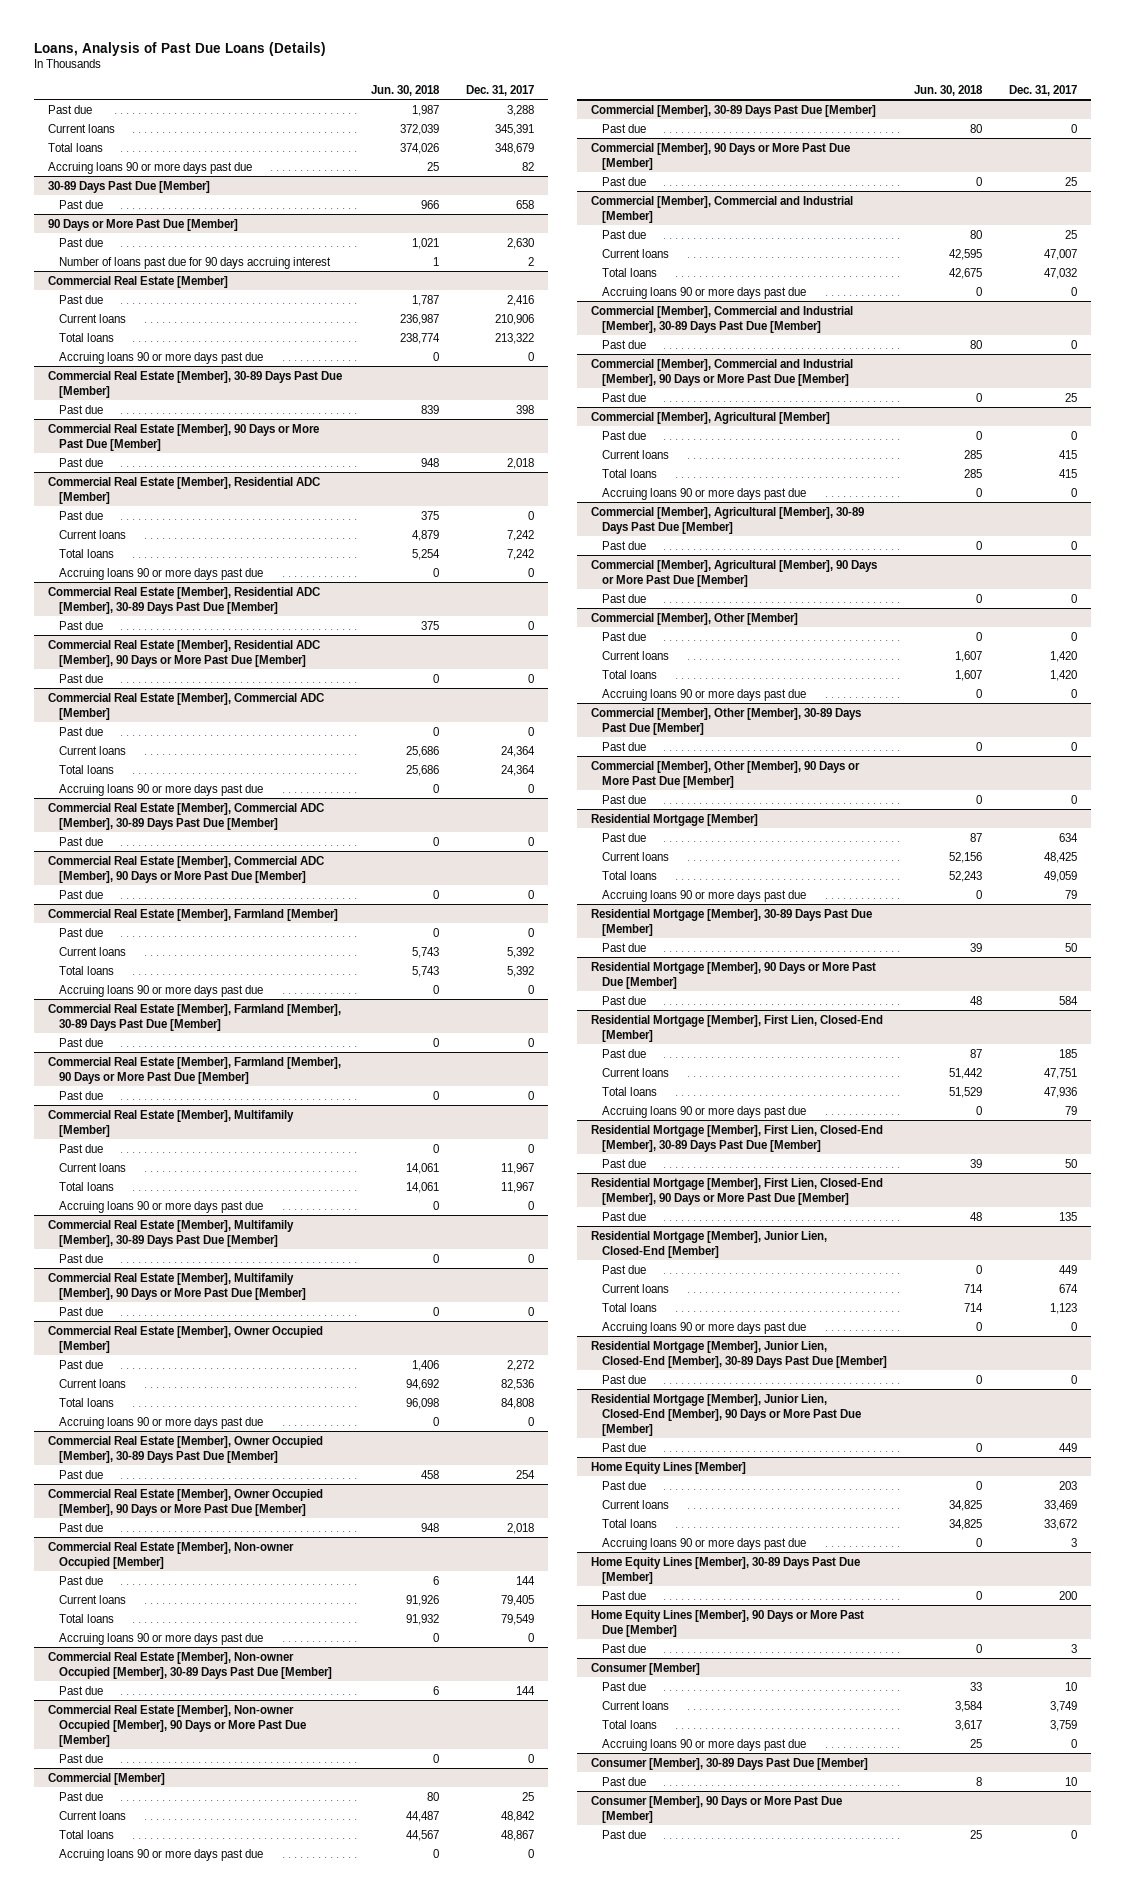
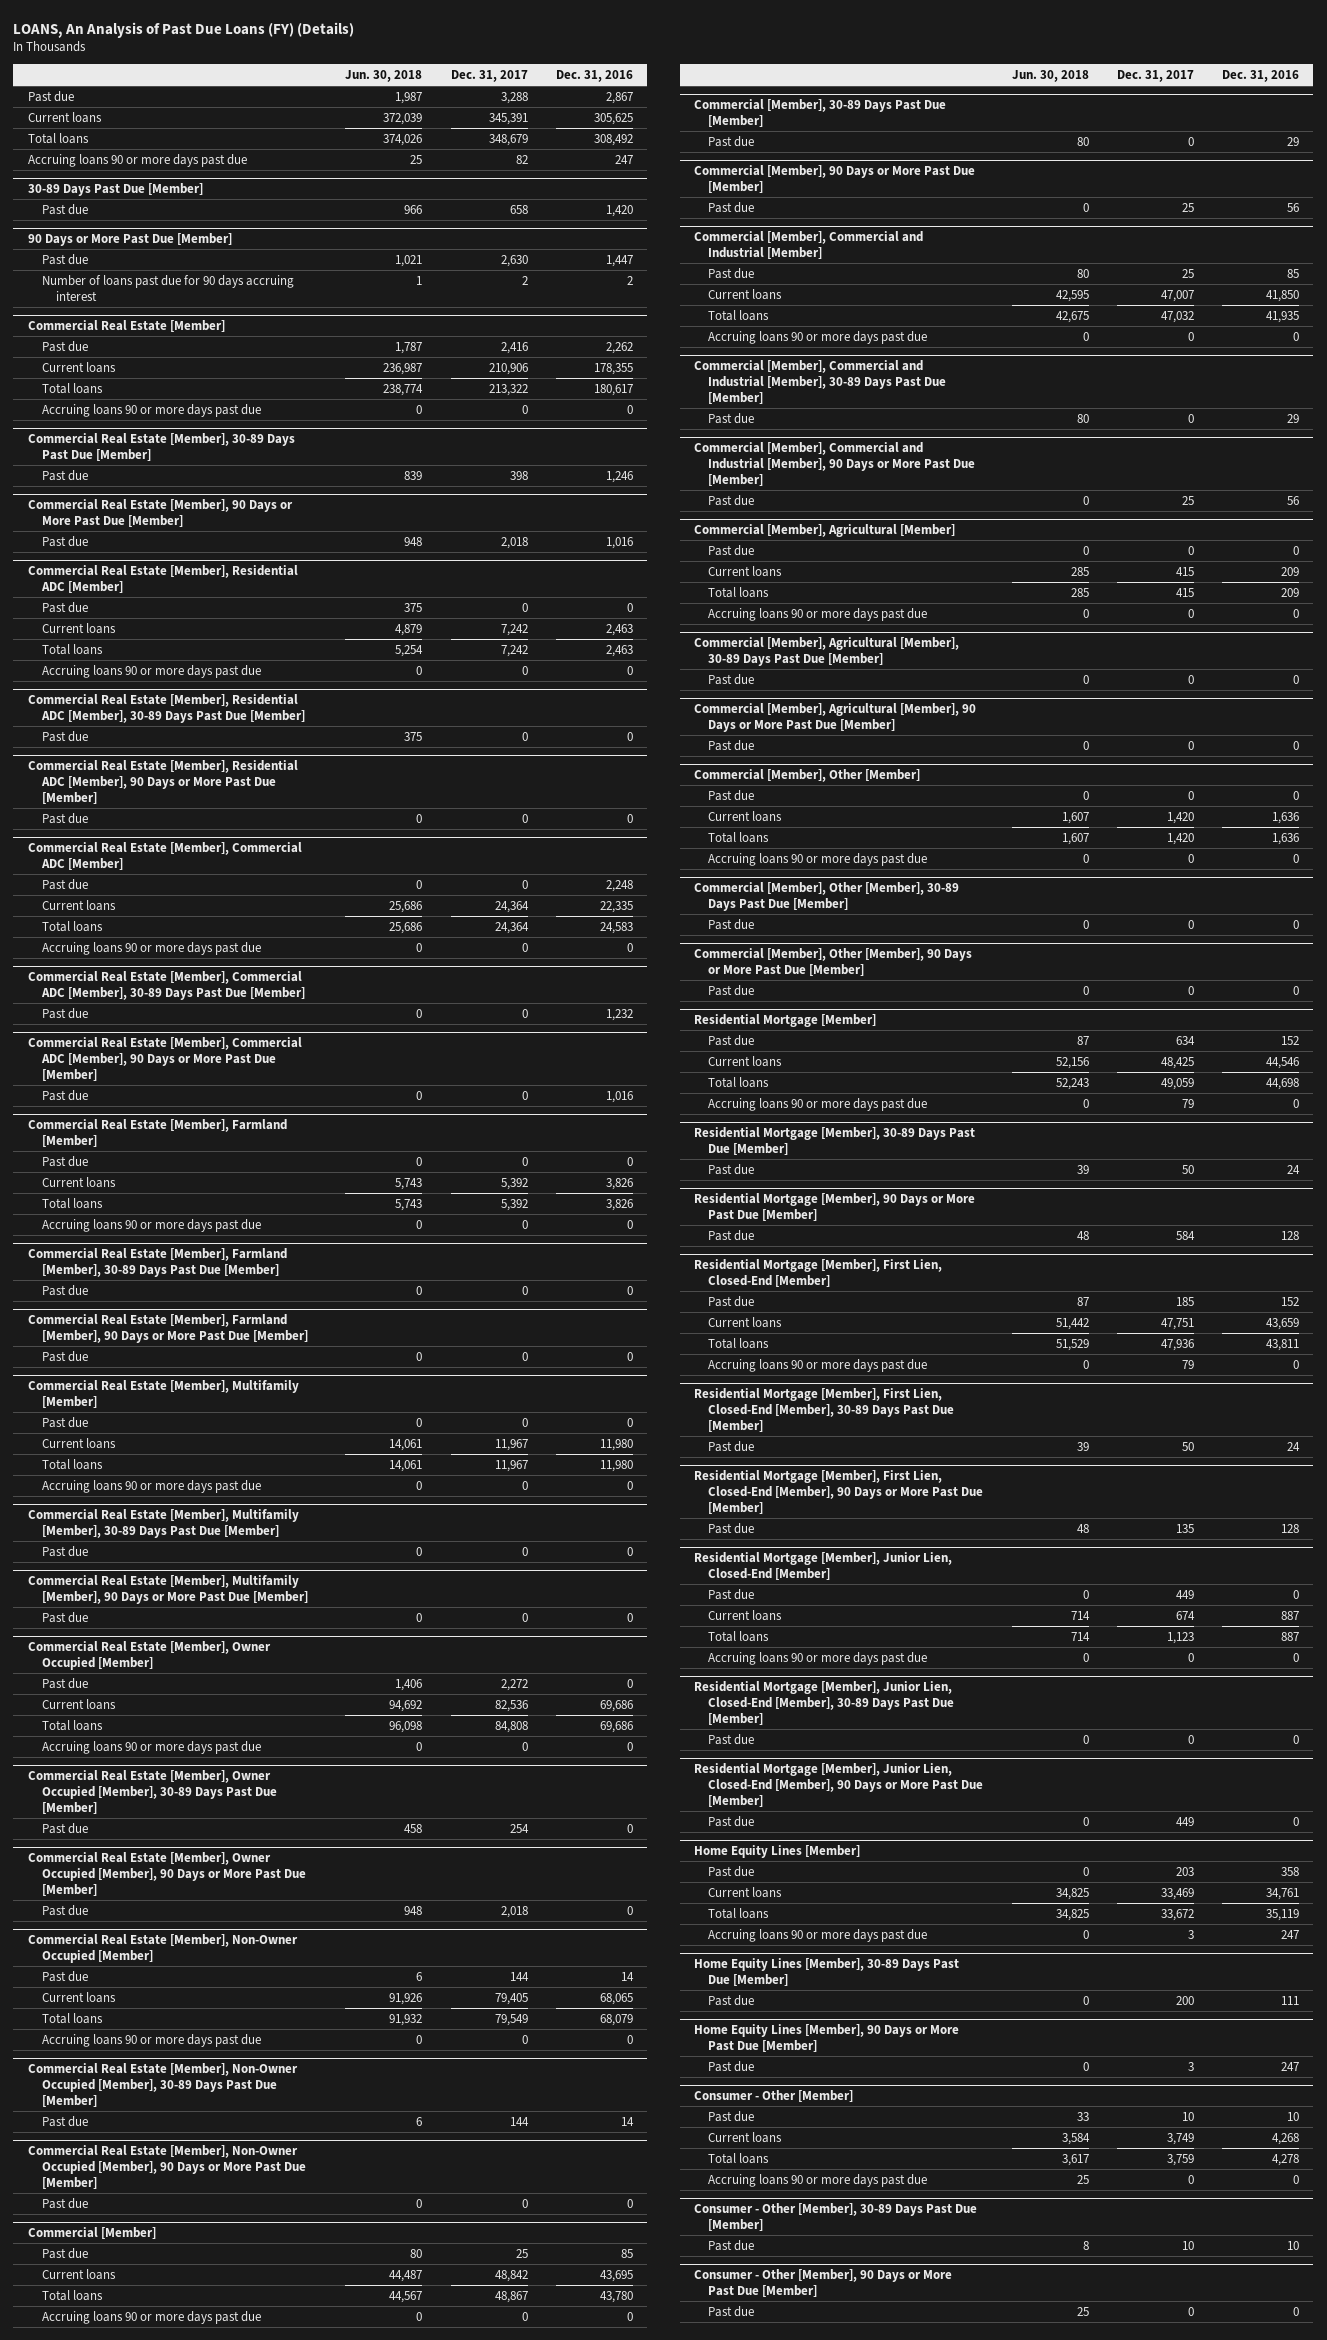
- Loans, Analysis of Past Due Loans (Details)
+ LOANS, An Analysis of Past Due Loans (FY) (Details)
- | Jun. 30, 2018 | Dec. 31, 2017
+ | Jun. 30, 2018 | Dec. 31, 2017 | Dec. 31, 2016
- Commercial Real Estate [Member], Non-owner Occupied [Member]
+ Commercial Real Estate [Member], Non-Owner Occupied [Member]
- Commercial Real Estate [Member], Non-owner Occupied [Member], 30-89 Days Past Due [Member]
+ Commercial Real Estate [Member], Non-Owner Occupied [Member], 30-89 Days Past Due [Member]
- Commercial Real Estate [Member], Non-owner Occupied [Member], 90 Days or More Past Due [Member]
+ Commercial Real Estate [Member], Non-Owner Occupied [Member], 90 Days or More Past Due [Member]
- Consumer [Member]
+ Consumer - Other [Member]
- Consumer [Member], 30-89 Days Past Due [Member]
+ Consumer - Other [Member], 30-89 Days Past Due [Member]
- Consumer [Member], 90 Days or More Past Due [Member]
+ Consumer - Other [Member], 90 Days or More Past Due [Member]

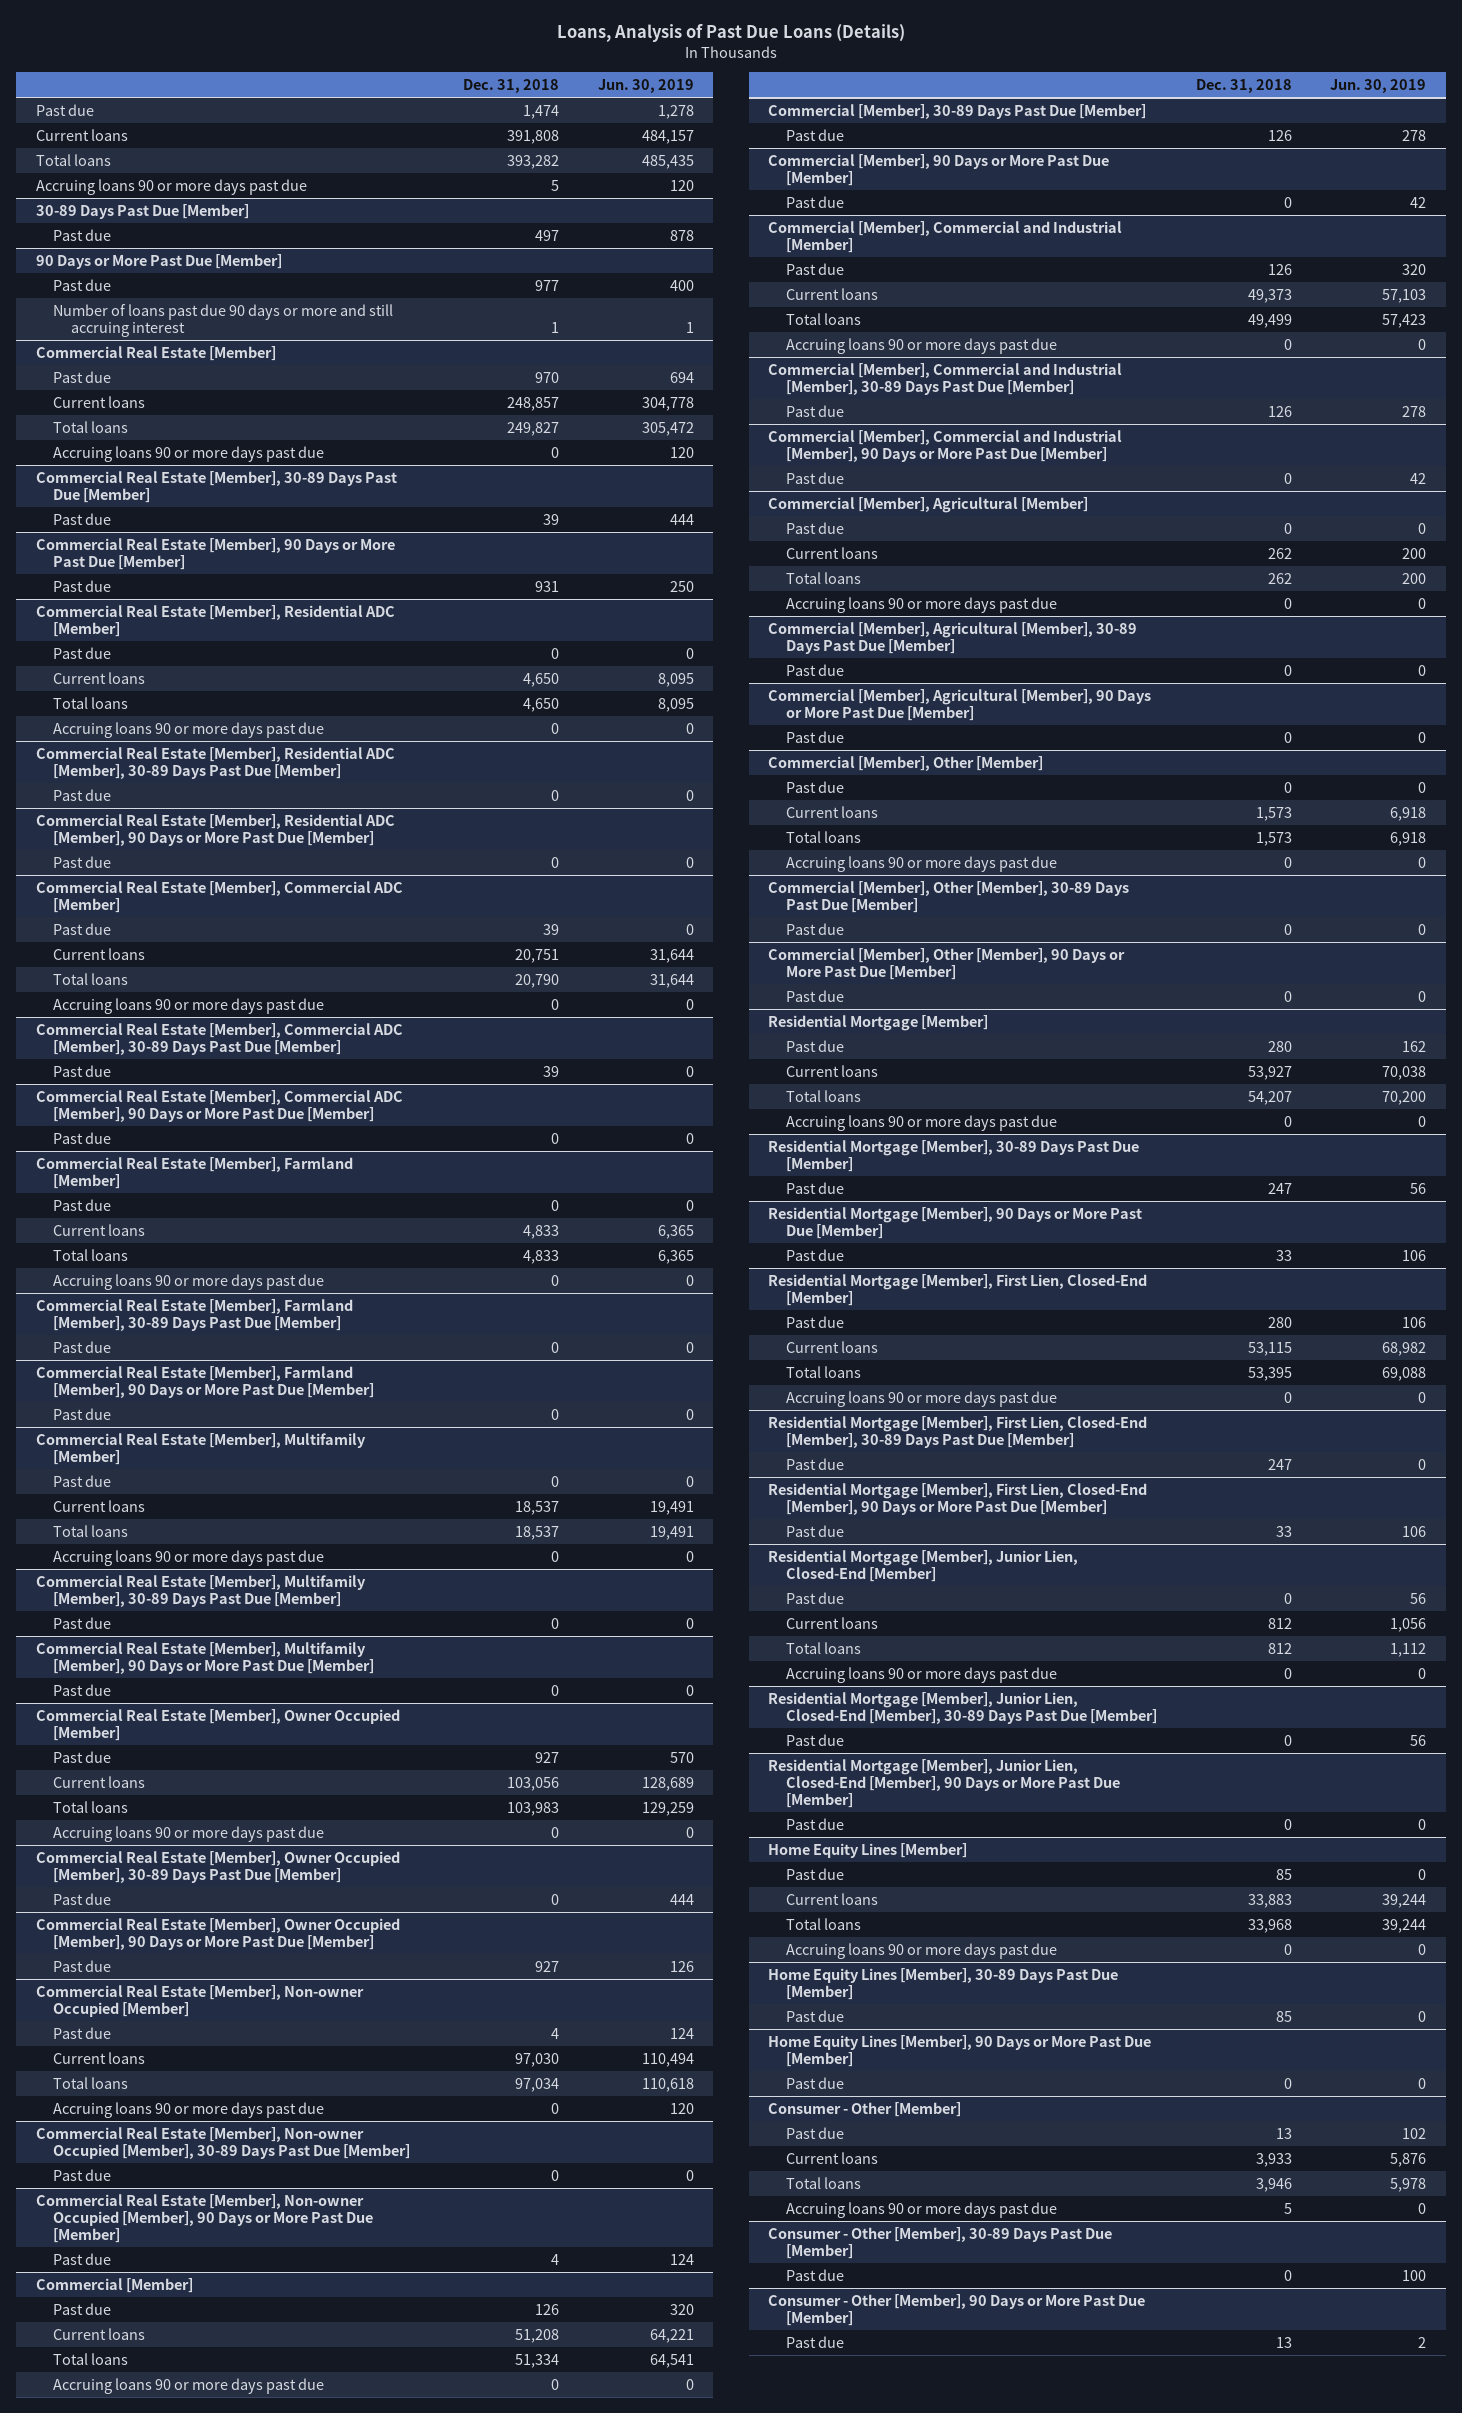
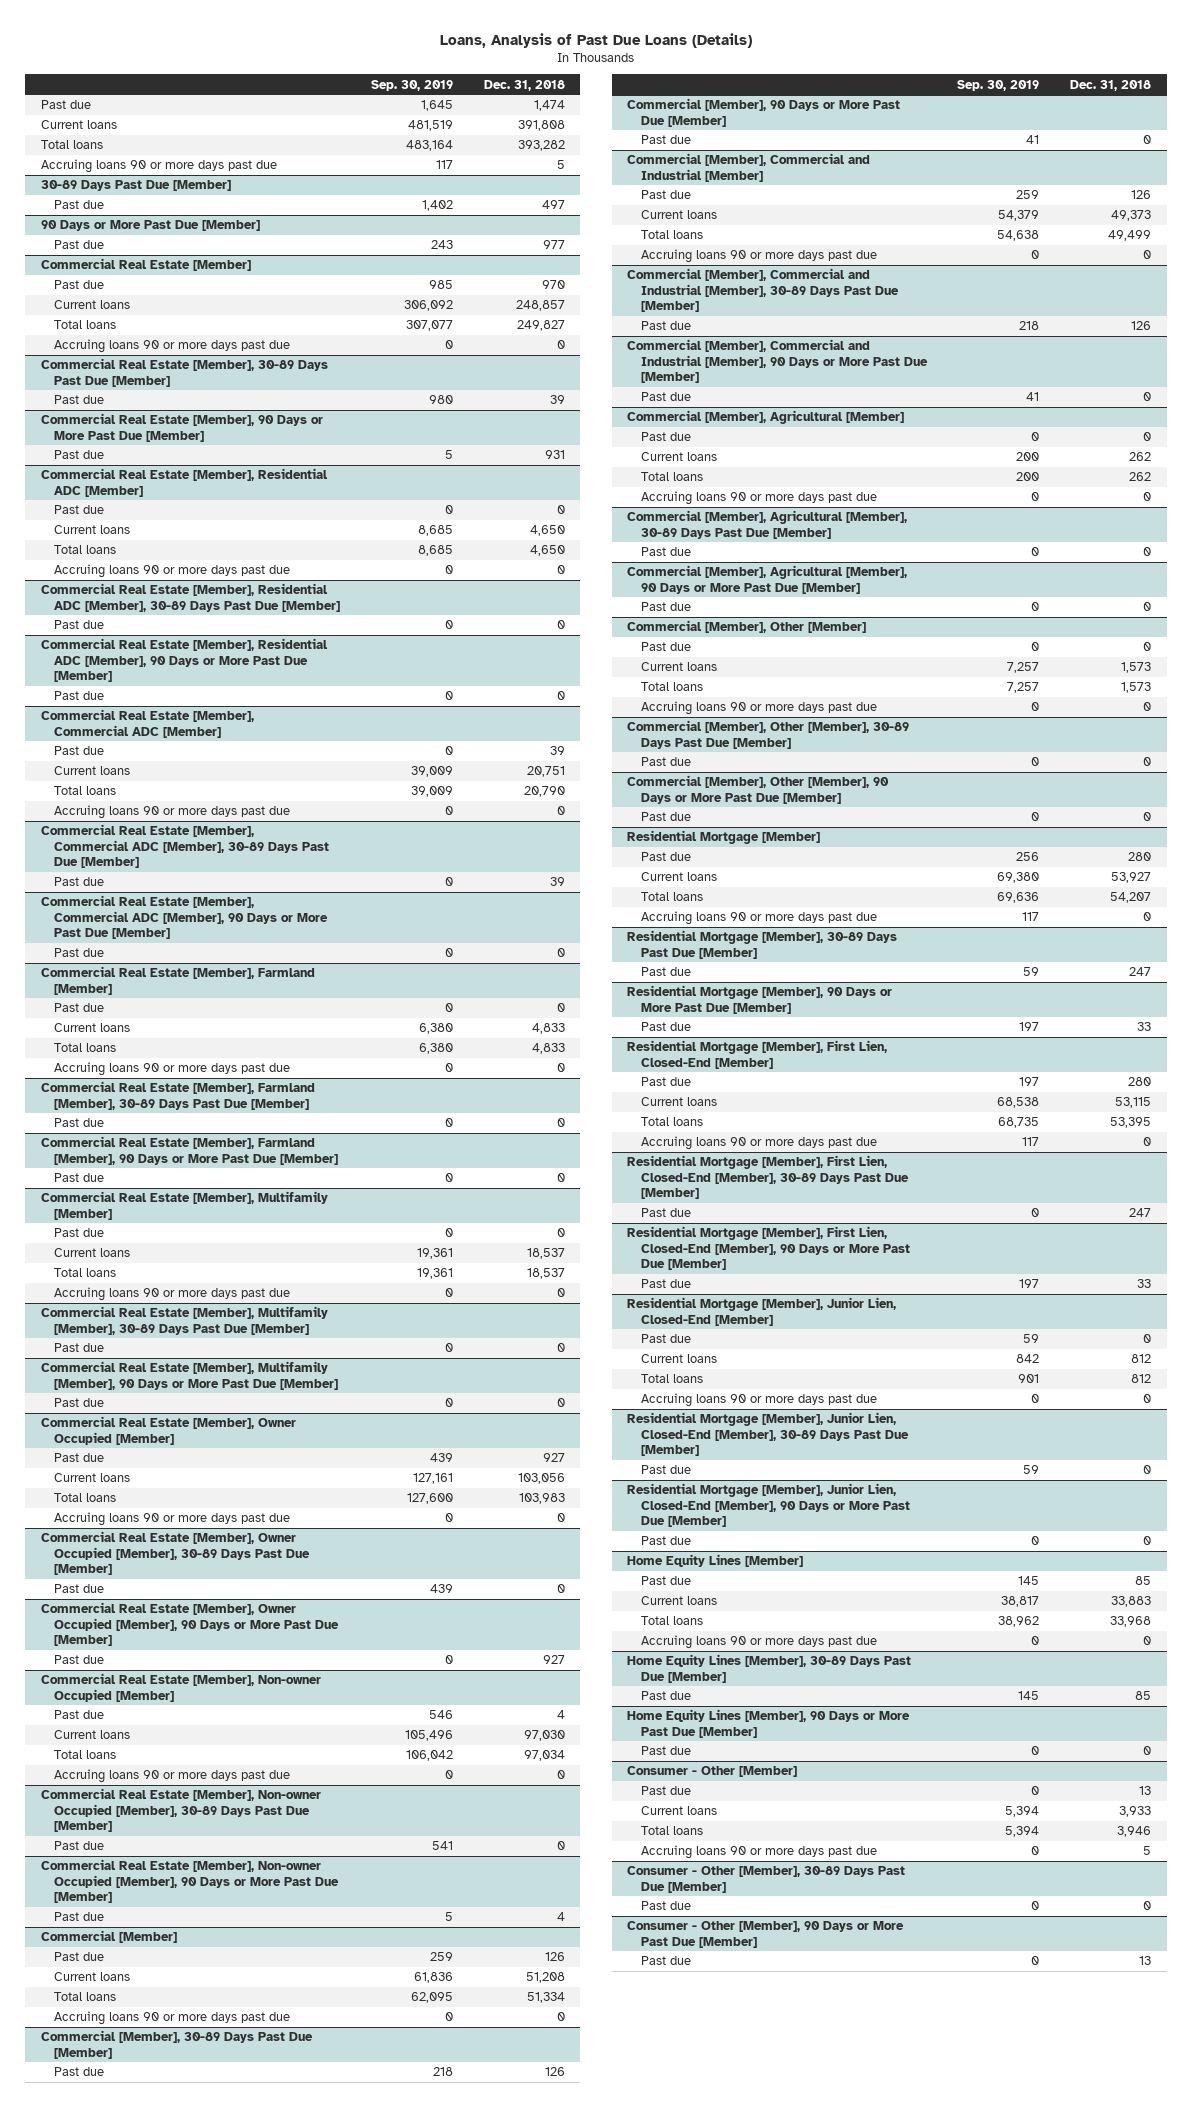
- | Dec. 31, 2018 | Jun. 30, 2019
+ | Sep. 30, 2019 | Dec. 31, 2018
@ 90 Days or More Past Due [Member]
- Number of loans past due 90 days or more and still accruing interest | 1 | 1

